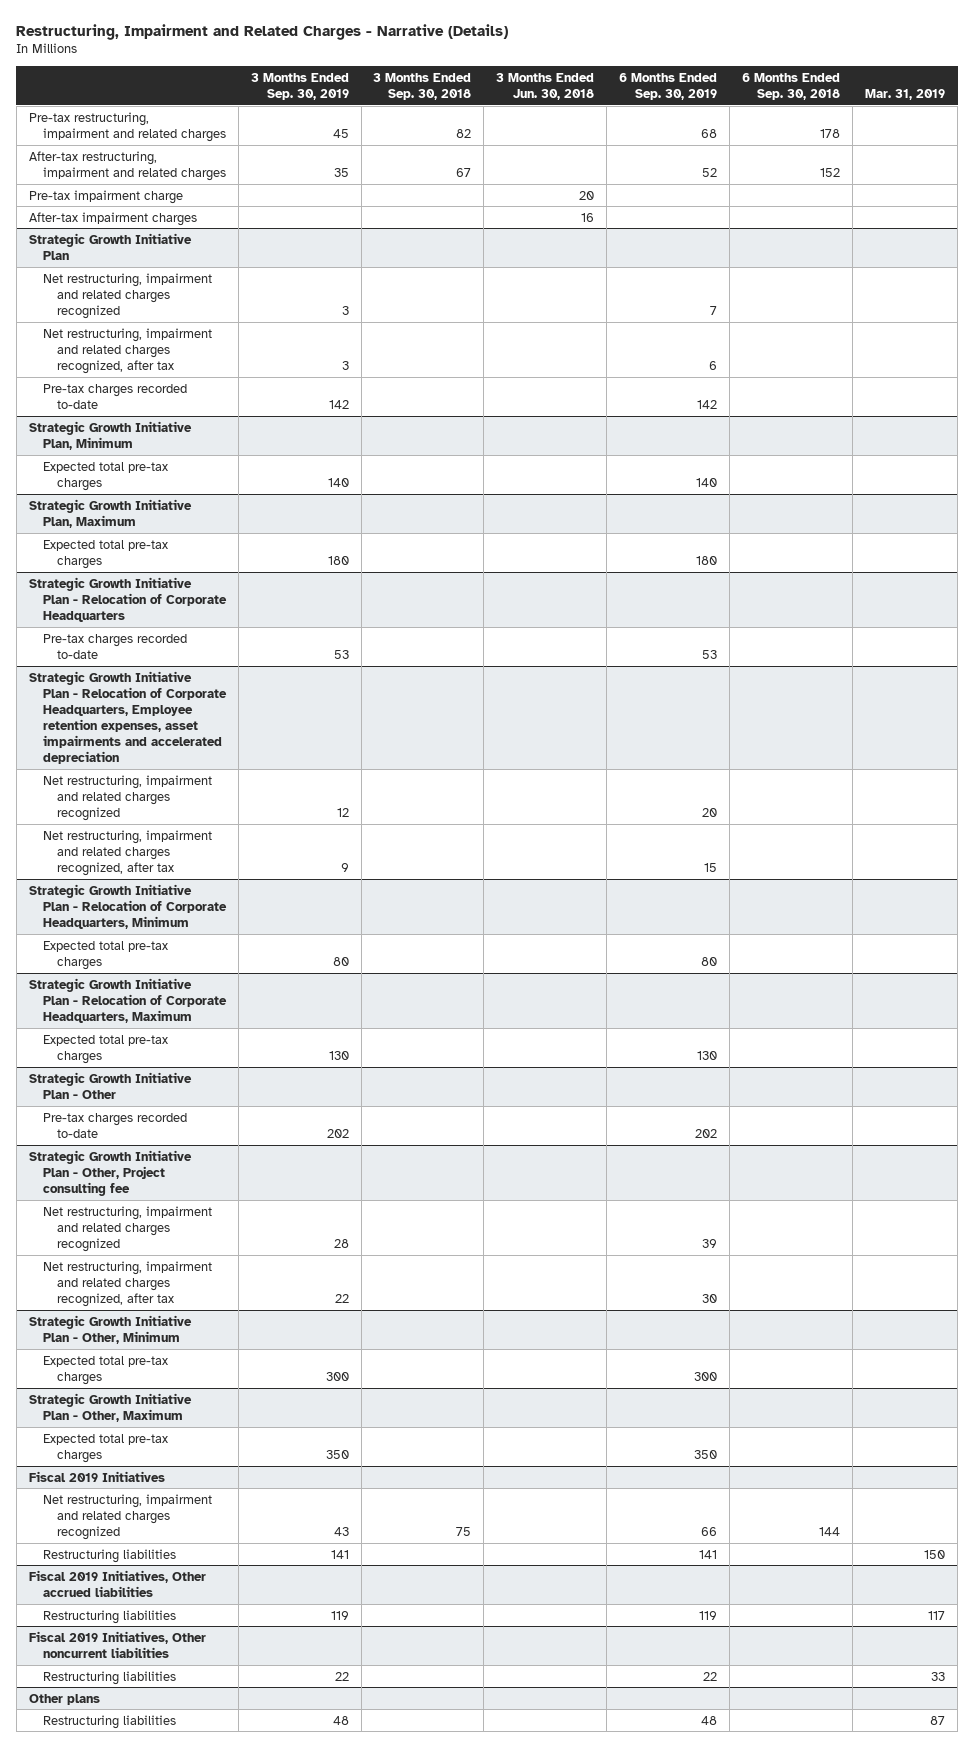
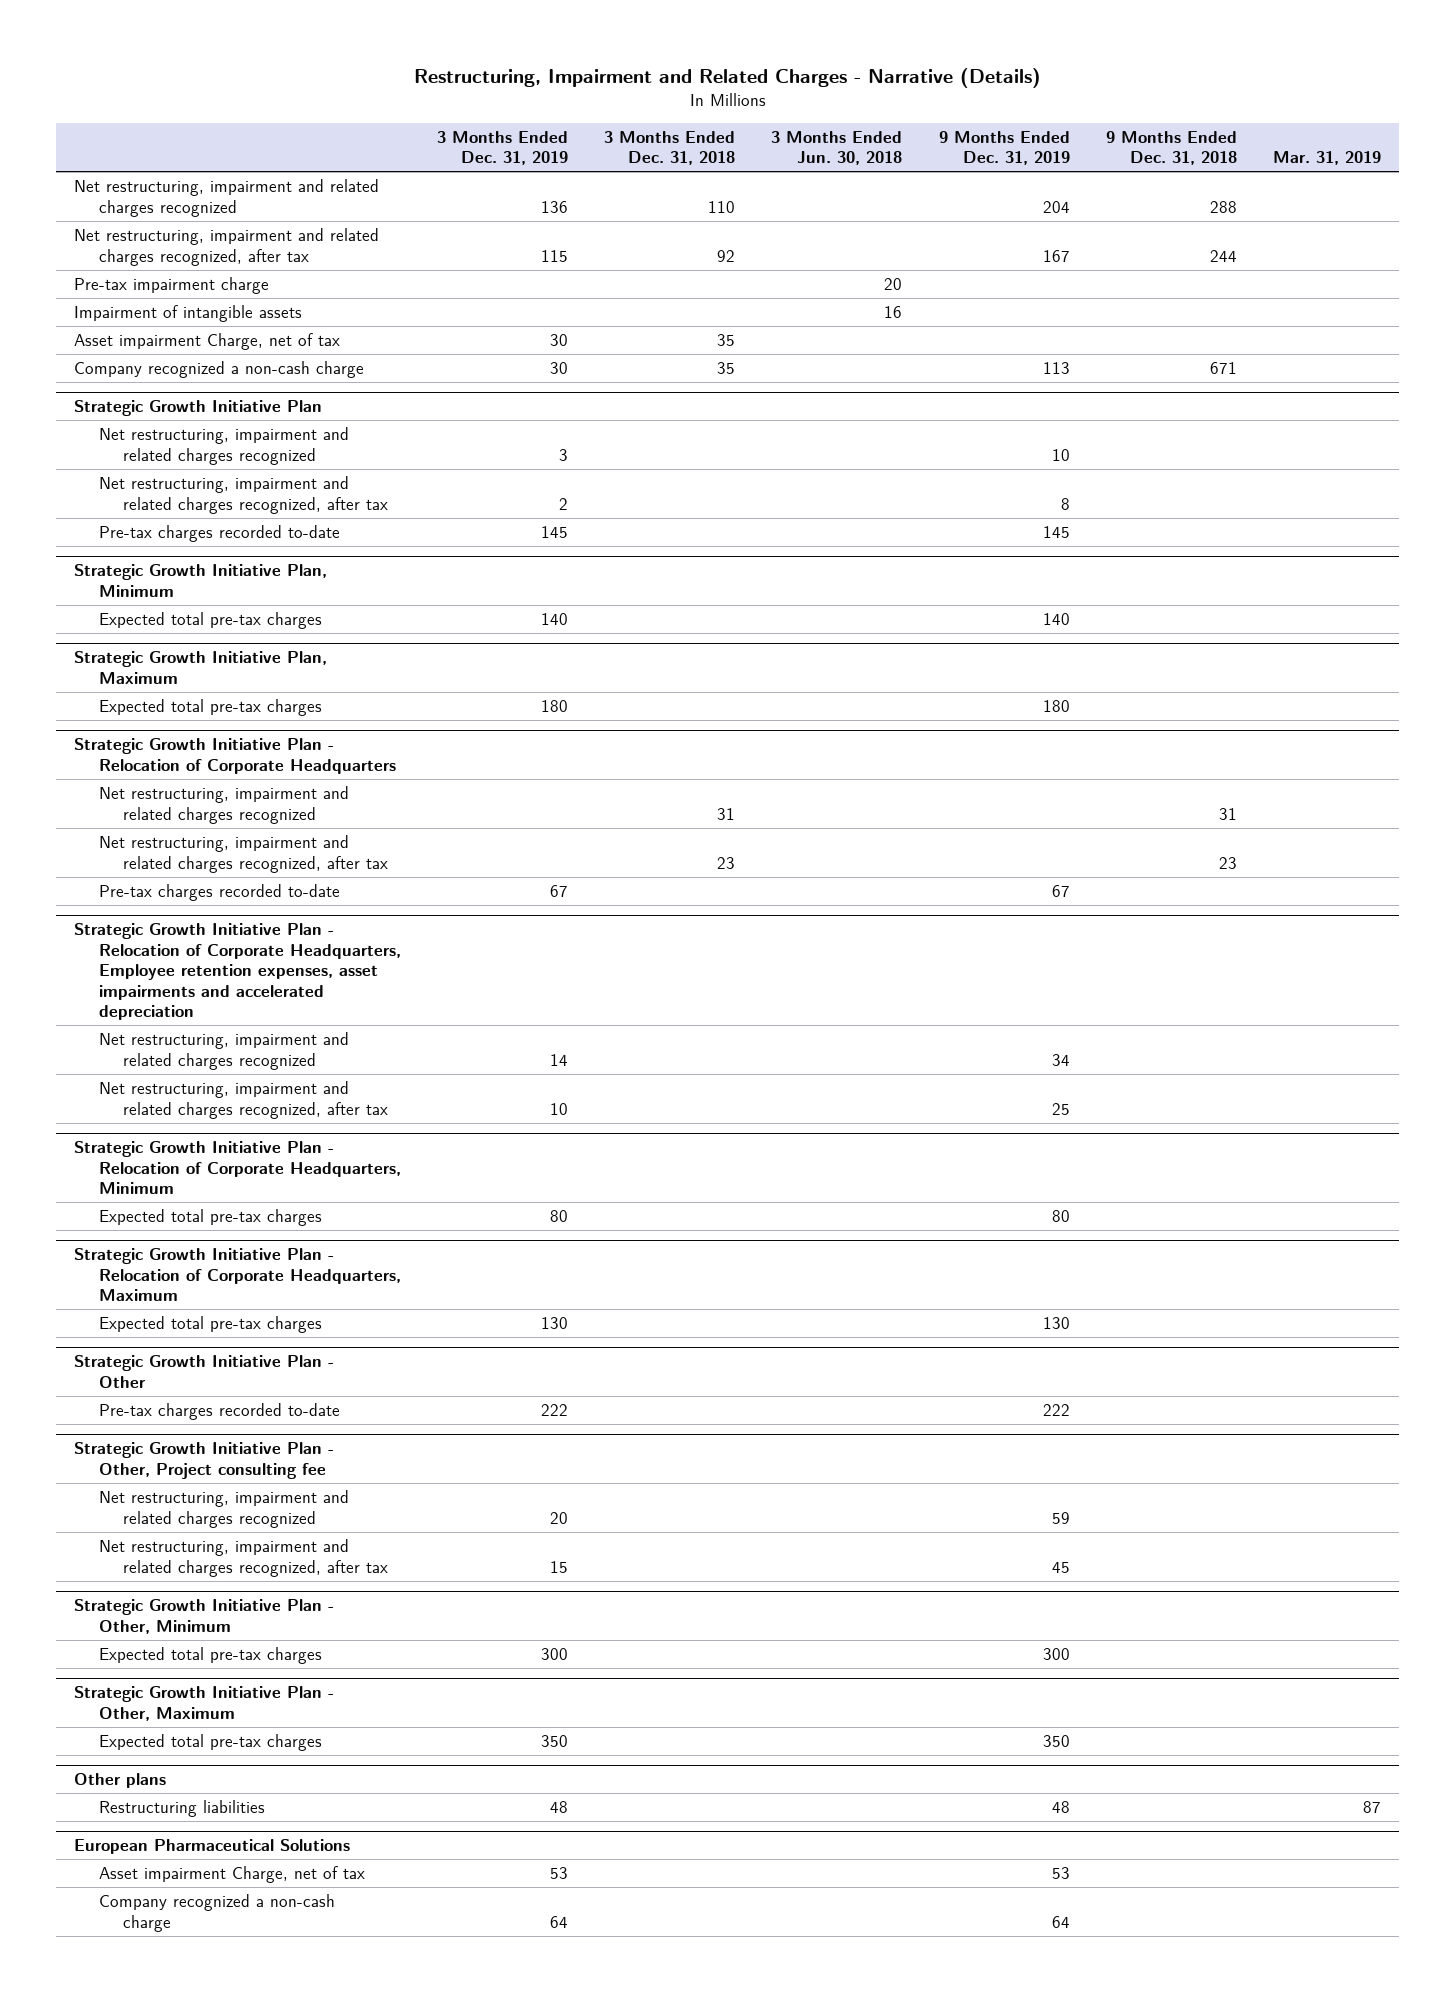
- | 3 Months Ended Sep. 30, 2019 | 3 Months Ended Sep. 30, 2018 | 3 Months Ended Jun. 30, 2018 | 6 Months Ended Sep. 30, 2019 | 6 Months Ended Sep. 30, 2018 | Mar. 31, 2019
+ | 3 Months Ended Dec. 31, 2019 | 3 Months Ended Dec. 31, 2018 | 3 Months Ended Jun. 30, 2018 | 9 Months Ended Dec. 31, 2019 | 9 Months Ended Dec. 31, 2018 | Mar. 31, 2019
- Pre-tax restructuring, impairment and related charges | 45 | 82 | | 68 | 178 |
- After-tax restructuring, impairment and related charges | 35 | 67 | | 52 | 152 |
+ Net restructuring, impairment and related charges recognized | 136 | 110 | | 204 | 288 |
+ Net restructuring, impairment and related charges recognized, after tax | 115 | 92 | | 167 | 244 |
- After-tax impairment charges | | | 16 | | |
+ Impairment of intangible assets | | | 16 | | |
+ Asset impairment Charge, net of tax | 30 | 35 | | | |
+ Company recognized a non-cash charge | 30 | 35 | | 113 | 671 |
@ Strategic Growth Initiative Plan - Relocation of Corporate Headquarters
+ Net restructuring, impairment and related charges recognized | | 31 | | | 31 |
+ Net restructuring, impairment and related charges recognized, after tax | | 23 | | | 23 |
- Fiscal 2019 Initiatives
- Net restructuring, impairment and related charges recognized | 43 | 75 | | 66 | 144 |
- Restructuring liabilities | 141 | | | 141 | | 150
- Fiscal 2019 Initiatives, Other accrued liabilities
- Restructuring liabilities | 119 | | | 119 | | 117
- Fiscal 2019 Initiatives, Other noncurrent liabilities
- Restructuring liabilities | 22 | | | 22 | | 33
+ European Pharmaceutical Solutions
+ Asset impairment Charge, net of tax | 53 | | | 53 | |
+ Company recognized a non-cash charge | 64 | | | 64 | |

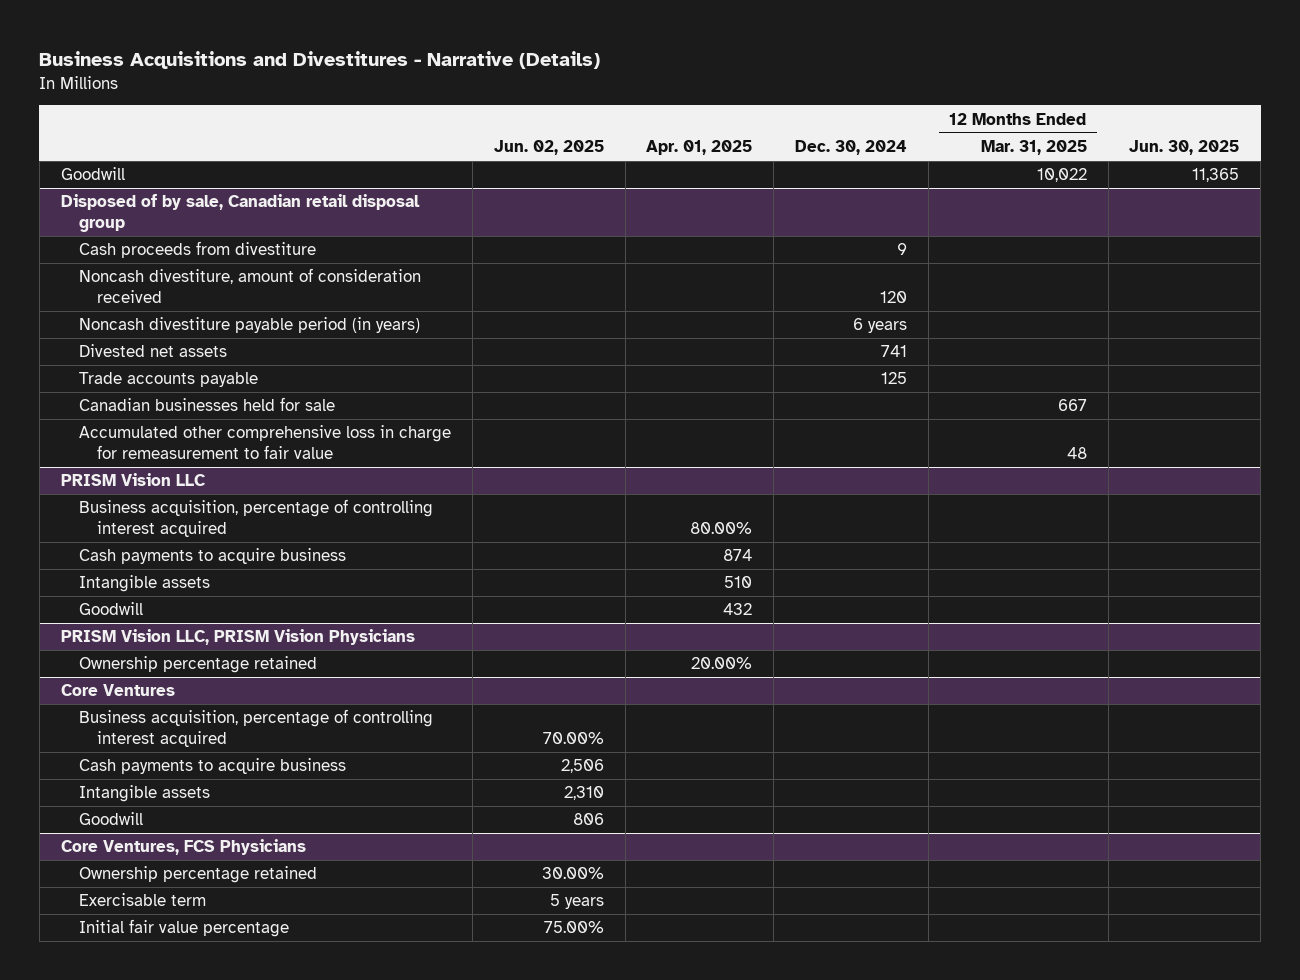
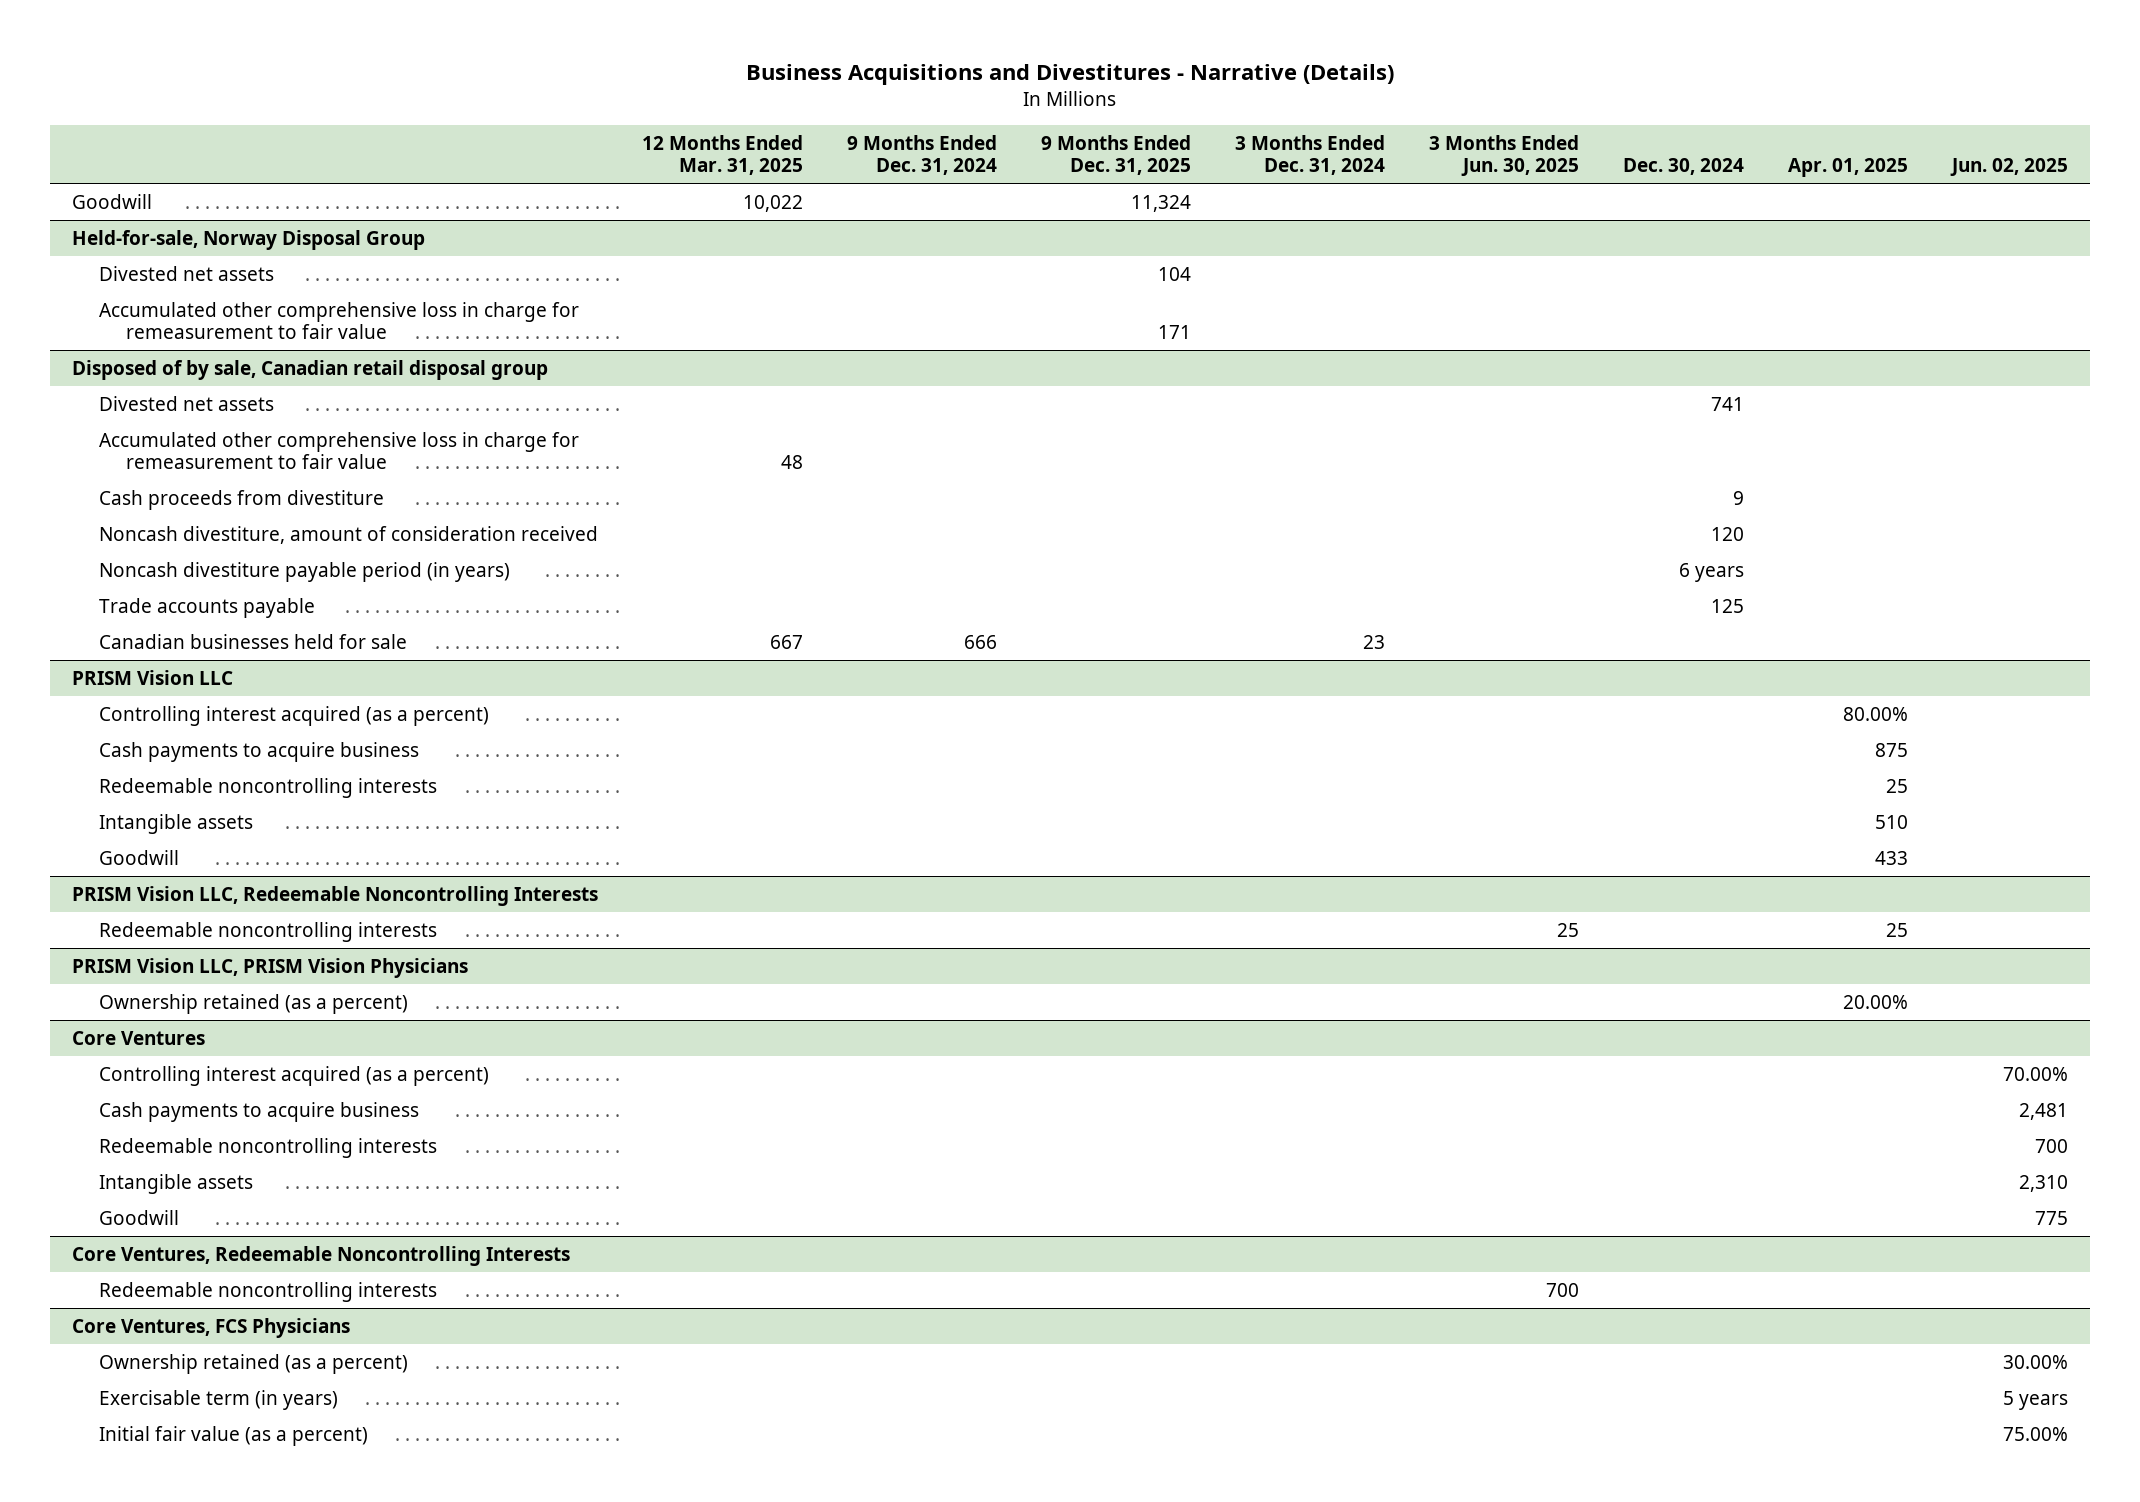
- | Jun. 02, 2025 | Apr. 01, 2025 | Dec. 30, 2024 | 12 Months Ended Mar. 31, 2025 | Jun. 30, 2025
+ | 12 Months Ended Mar. 31, 2025 | 9 Months Ended Dec. 31, 2024 | 9 Months Ended Dec. 31, 2025 | 3 Months Ended Dec. 31, 2024 | 3 Months Ended Jun. 30, 2025 | Dec. 30, 2024 | Apr. 01, 2025 | Jun. 02, 2025
+ Held-for-sale, Norway Disposal Group
+ Divested net assets | | | 104 | | | | |
+ Accumulated other comprehensive loss in charge for remeasurement to fair value | | | 171 | | | | |
@ Disposed of by sale, Canadian retail disposal group
moved up: Divested net assets | | | | | | 741 | |
moved up: Accumulated other comprehensive loss in charge for remeasurement to fair value | 48 | | | | | | |
@ PRISM Vision LLC
- Business acquisition, percentage of controlling interest acquired | | 80.00% | | |
- Cash payments to acquire business | | 874 | | |
+ Controlling interest acquired (as a percent) | | | | | | | 80.00% |
+ Cash payments to acquire business | | | | | | | 875 |
+ Redeemable noncontrolling interests | | | | | | | 25 |
- Goodwill | | 432 | | |
+ Goodwill | | | | | | | 433 |
+ PRISM Vision LLC, Redeemable Noncontrolling Interests
+ Redeemable noncontrolling interests | | | | | 25 | | 25 |
@ PRISM Vision LLC, PRISM Vision Physicians
- Ownership percentage retained | | 20.00% | | |
+ Ownership retained (as a percent) | | | | | | | 20.00% |
@ Core Ventures
- Business acquisition, percentage of controlling interest acquired | 70.00% | | | |
- Cash payments to acquire business | 2,506 | | | |
+ Controlling interest acquired (as a percent) | | | | | | | | 70.00%
+ Cash payments to acquire business | | | | | | | | 2,481
+ Redeemable noncontrolling interests | | | | | | | | 700
- Goodwill | 806 | | | |
+ Goodwill | | | | | | | | 775
+ Core Ventures, Redeemable Noncontrolling Interests
+ Redeemable noncontrolling interests | | | | | 700 | | |
@ Core Ventures, FCS Physicians
- Ownership percentage retained | 30.00% | | | |
- Exercisable term | 5 years | | | |
- Initial fair value percentage | 75.00% | | | |
+ Ownership retained (as a percent) | | | | | | | | 30.00%
+ Exercisable term (in years) | | | | | | | | 5 years
+ Initial fair value (as a percent) | | | | | | | | 75.00%

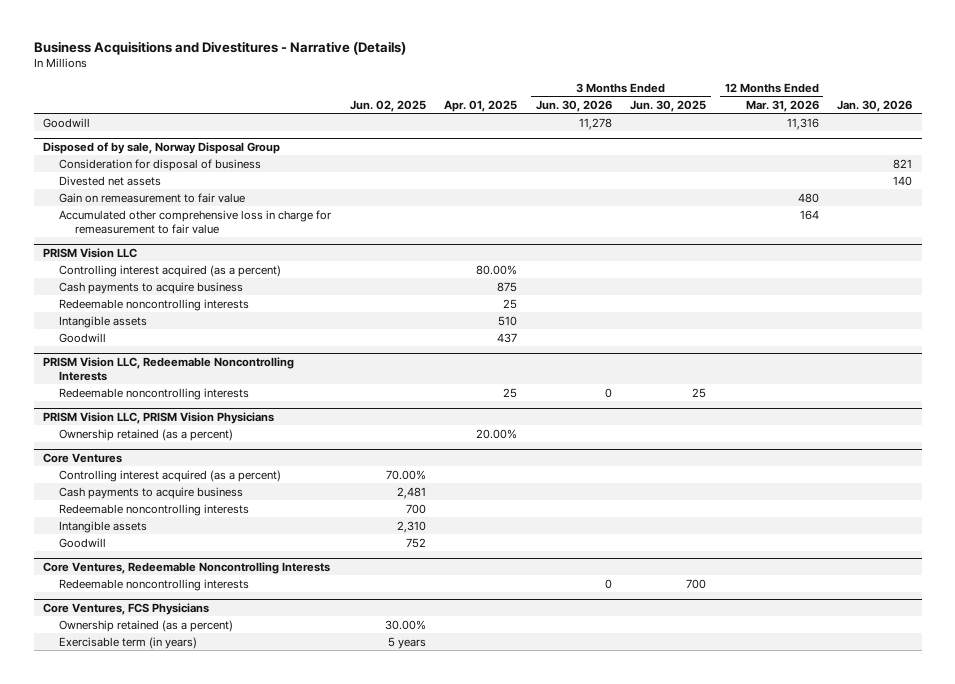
- | 12 Months Ended Mar. 31, 2025 | 9 Months Ended Dec. 31, 2024 | 9 Months Ended Dec. 31, 2025 | 3 Months Ended Dec. 31, 2024 | 3 Months Ended Jun. 30, 2025 | Dec. 30, 2024 | Apr. 01, 2025 | Jun. 02, 2025
+ | Jun. 02, 2025 | Apr. 01, 2025 | 3 Months Ended Jun. 30, 2026 | 3 Months Ended Jun. 30, 2025 | 12 Months Ended Mar. 31, 2026 | Jan. 30, 2026
- Held-for-sale, Norway Disposal Group
- Divested net assets | | | 104 | | | | |
- Accumulated other comprehensive loss in charge for remeasurement to fair value | | | 171 | | | | |
- Disposed of by sale, Canadian retail disposal group
+ Disposed of by sale, Norway Disposal Group
+ Consideration for disposal of business | | | | | | 821
+ Gain on remeasurement to fair value | | | | | 480 |
- Cash proceeds from divestiture | | | | | | 9 | |
- Noncash divestiture, amount of consideration received | | | | | | 120 | |
- Noncash divestiture payable period (in years) | | | | | | 6 years | |
- Trade accounts payable | | | | | | 125 | |
- Canadian businesses held for sale | 667 | 666 | | 23 | | | |
@ PRISM Vision LLC
- Goodwill | | | | | | | 433 |
+ Goodwill | | 437 | | | |
@ Core Ventures
- Goodwill | | | | | | | | 775
+ Goodwill | 752 | | | | |
@ Core Ventures, FCS Physicians
- Initial fair value (as a percent) | | | | | | | | 75.00%

